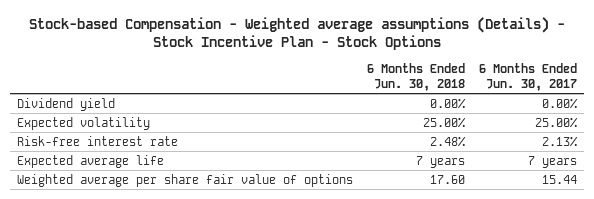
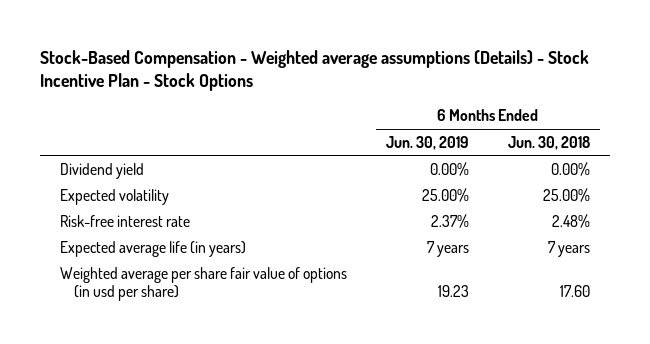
- Stock-based Compensation - Weighted average assumptions (Details) - Stock Incentive Plan - Stock Options
+ Stock-Based Compensation - Weighted average assumptions (Details) - Stock Incentive Plan - Stock Options
- | 6 Months Ended Jun. 30, 2018 | 6 Months Ended Jun. 30, 2017
+ | 6 Months Ended Jun. 30, 2019 | 6 Months Ended Jun. 30, 2018
- Expected average life | 7 years | 7 years
- Weighted average per share fair value of options | 17.60 | 15.44
+ Expected average life (in years) | 7 years | 7 years
+ Weighted average per share fair value of options (in usd per share) | 19.23 | 17.60

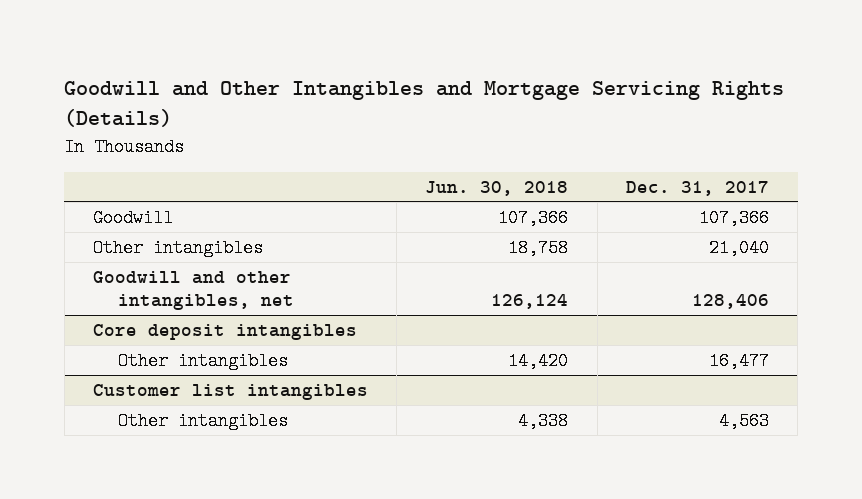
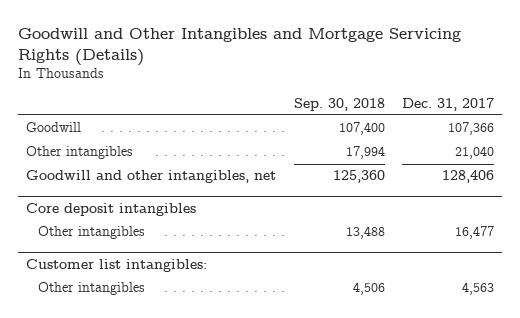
- | Jun. 30, 2018 | Dec. 31, 2017
+ | Sep. 30, 2018 | Dec. 31, 2017
- Customer list intangibles
+ Customer list intangibles:

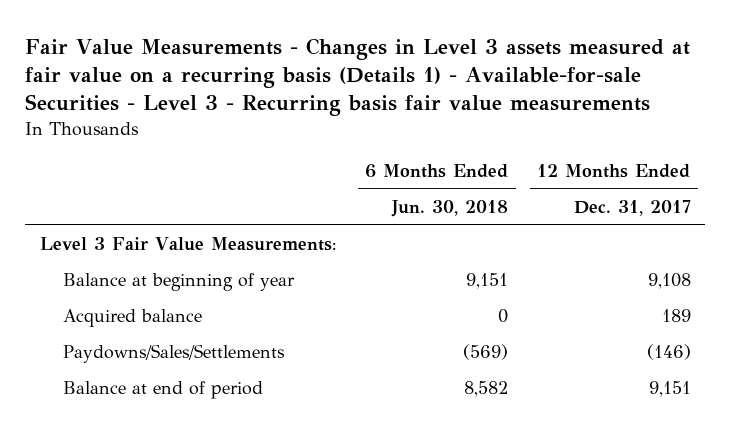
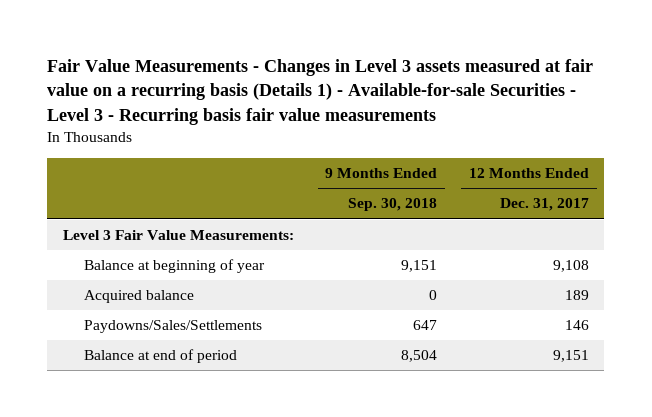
- | 6 Months Ended Jun. 30, 2018 | 12 Months Ended Dec. 31, 2017
+ | 9 Months Ended Sep. 30, 2018 | 12 Months Ended Dec. 31, 2017
- Paydowns/Sales/Settlements | (569) | (146)
+ Paydowns/Sales/Settlements | 647 | 146

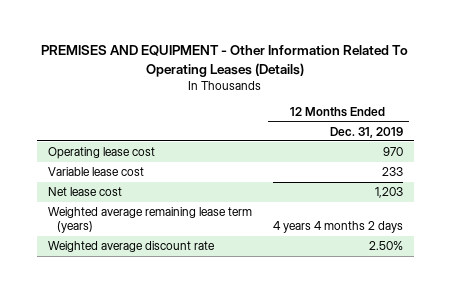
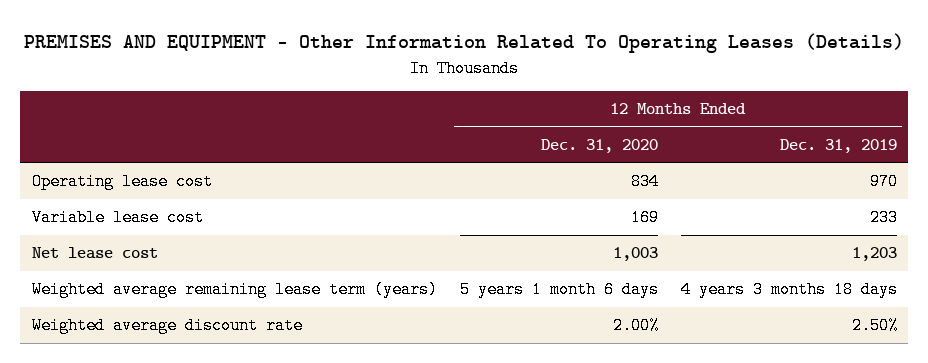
- | 12 Months Ended Dec. 31, 2019
+ | 12 Months Ended Dec. 31, 2020 | 12 Months Ended Dec. 31, 2019
- Weighted average remaining lease term (years) | 4 years 4 months 2 days
+ Weighted average remaining lease term (years) | 5 years 1 month 6 days | 4 years 3 months 18 days

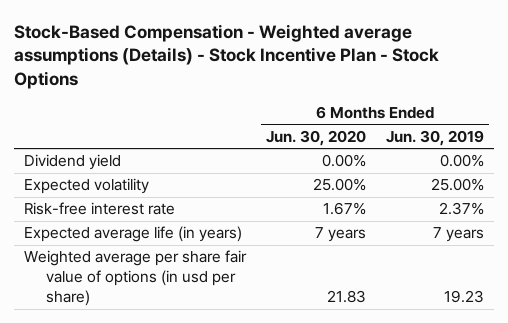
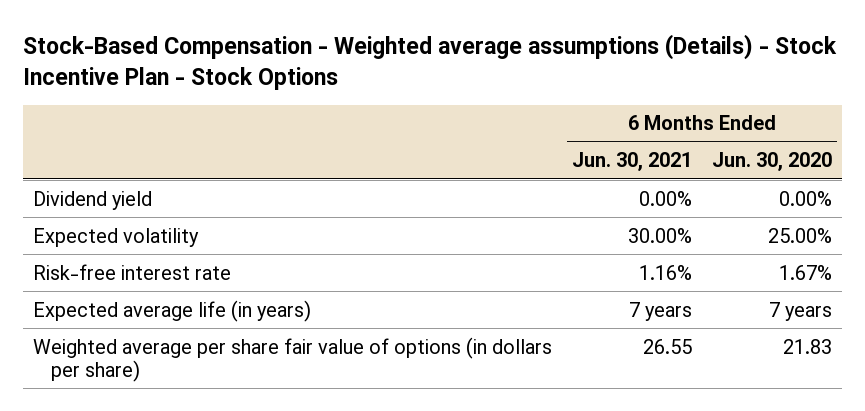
- | 6 Months Ended Jun. 30, 2020 | 6 Months Ended Jun. 30, 2019
+ | 6 Months Ended Jun. 30, 2021 | 6 Months Ended Jun. 30, 2020
- Weighted average per share fair value of options (in usd per share) | 21.83 | 19.23
+ Weighted average per share fair value of options (in dollars per share) | 26.55 | 21.83

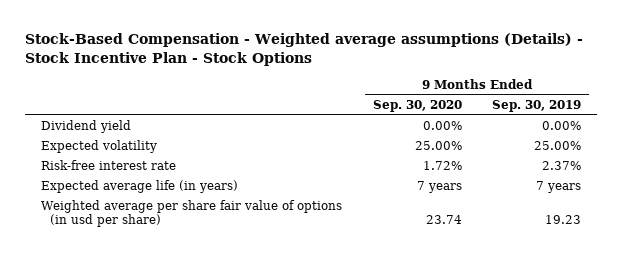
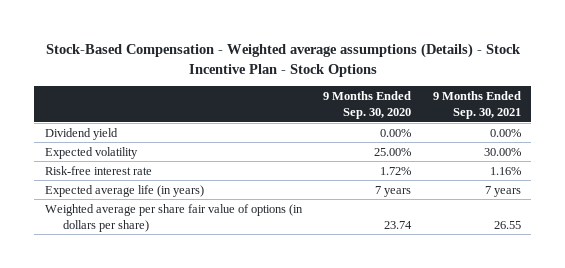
- | 9 Months Ended Sep. 30, 2020 | 9 Months Ended Sep. 30, 2019
+ | 9 Months Ended Sep. 30, 2020 | 9 Months Ended Sep. 30, 2021
- Weighted average per share fair value of options (in usd per share) | 23.74 | 19.23
+ Weighted average per share fair value of options (in dollars per share) | 23.74 | 26.55

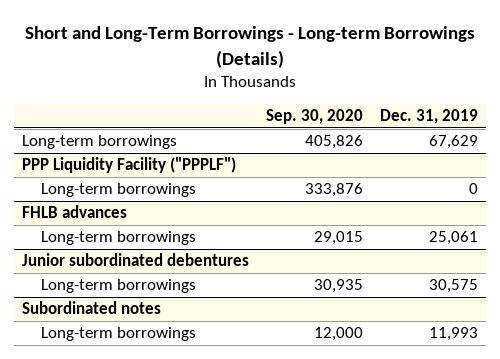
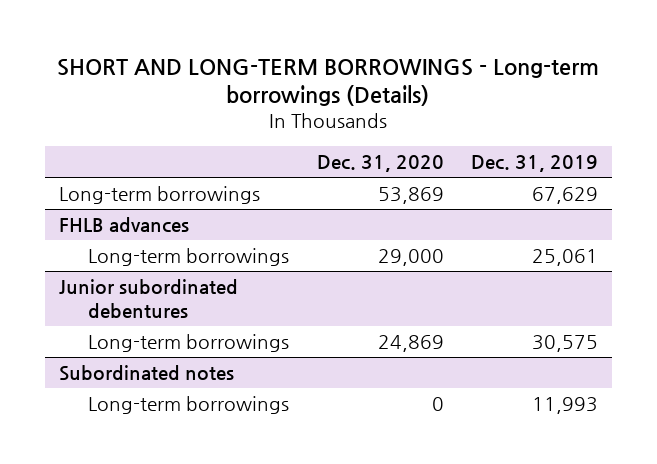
- Short and Long-Term Borrowings - Long-term Borrowings (Details)
+ SHORT AND LONG-TERM BORROWINGS - Long-term borrowings (Details)
- | Sep. 30, 2020 | Dec. 31, 2019
+ | Dec. 31, 2020 | Dec. 31, 2019
- PPP Liquidity Facility ("PPPLF")
- Long-term borrowings | 333,876 | 0

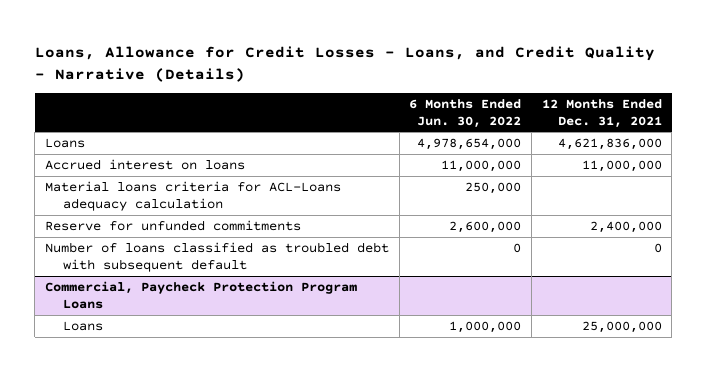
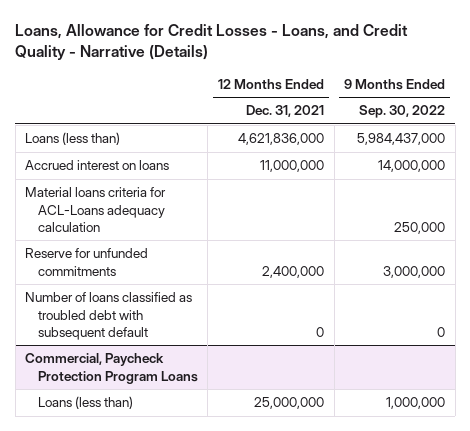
- | 6 Months Ended Jun. 30, 2022 | 12 Months Ended Dec. 31, 2021
+ | 12 Months Ended Dec. 31, 2021 | 9 Months Ended Sep. 30, 2022
- Loans | 4,978,654,000 | 4,621,836,000
+ Loans (less than) | 4,621,836,000 | 5,984,437,000
@ Commercial, Paycheck Protection Program Loans
- Loans | 1,000,000 | 25,000,000
+ Loans (less than) | 25,000,000 | 1,000,000

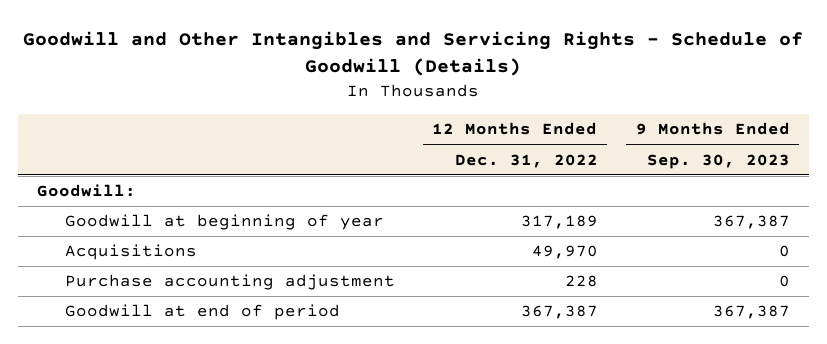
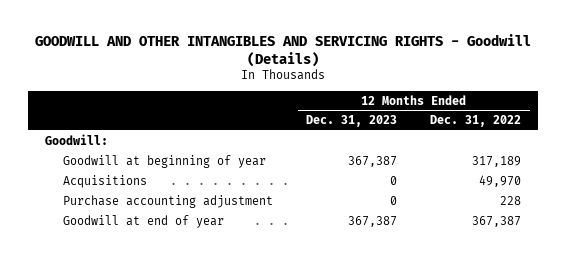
- Goodwill and Other Intangibles and Servicing Rights - Schedule of Goodwill (Details)
+ GOODWILL AND OTHER INTANGIBLES AND SERVICING RIGHTS - Goodwill (Details)
- | 12 Months Ended Dec. 31, 2022 | 9 Months Ended Sep. 30, 2023
+ | 12 Months Ended Dec. 31, 2023 | 12 Months Ended Dec. 31, 2022
- Goodwill at end of period | 367,387 | 367,387
+ Goodwill at end of year | 367,387 | 367,387

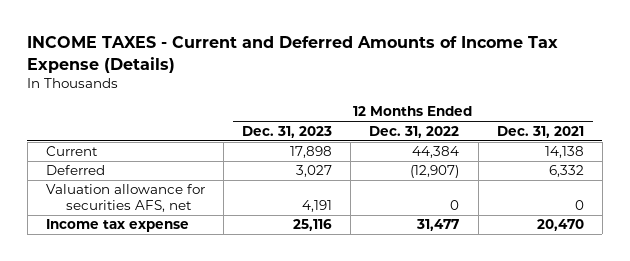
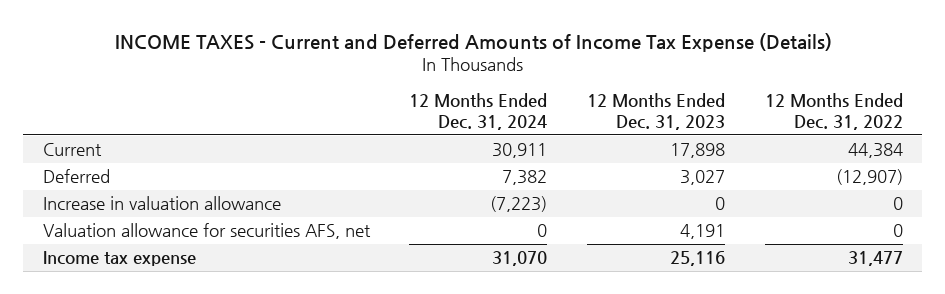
- | 12 Months Ended Dec. 31, 2023 | 12 Months Ended Dec. 31, 2022 | 12 Months Ended Dec. 31, 2021
+ | 12 Months Ended Dec. 31, 2024 | 12 Months Ended Dec. 31, 2023 | 12 Months Ended Dec. 31, 2022
+ Increase in valuation allowance | (7,223) | 0 | 0

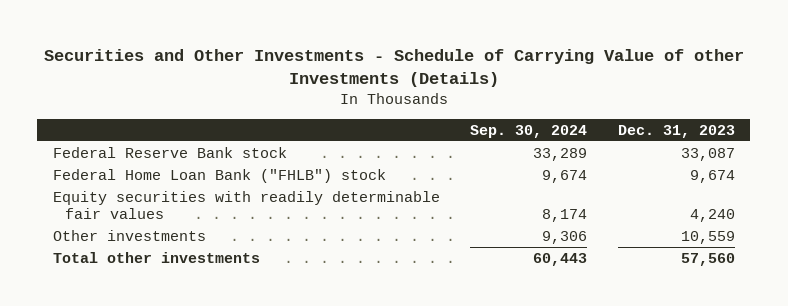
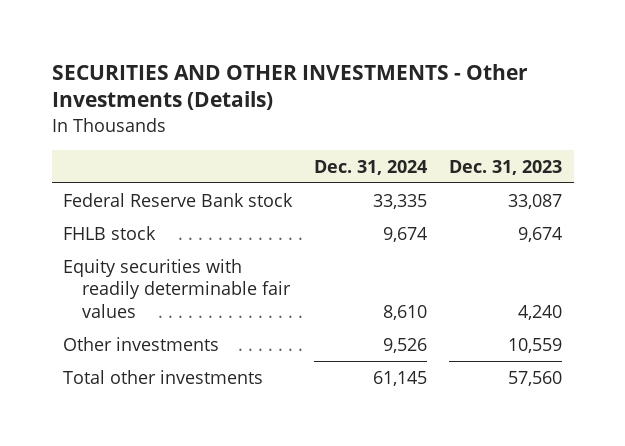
- Securities and Other Investments - Schedule of Carrying Value of other Investments (Details)
+ SECURITIES AND OTHER INVESTMENTS - Other Investments (Details)
- | Sep. 30, 2024 | Dec. 31, 2023
+ | Dec. 31, 2024 | Dec. 31, 2023
- Federal Home Loan Bank ("FHLB") stock | 9,674 | 9,674
+ FHLB stock | 9,674 | 9,674

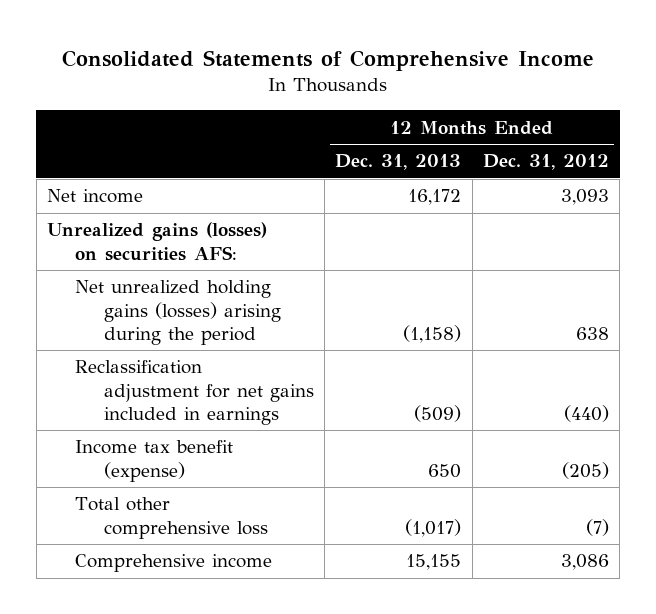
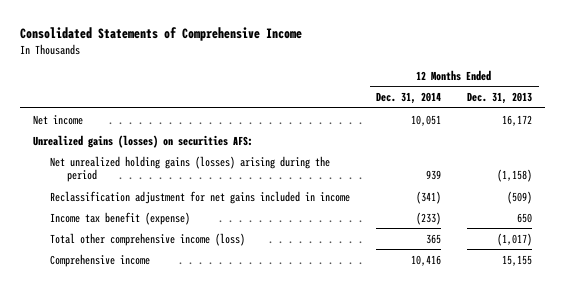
- | 12 Months Ended Dec. 31, 2013 | 12 Months Ended Dec. 31, 2012
+ | 12 Months Ended Dec. 31, 2014 | 12 Months Ended Dec. 31, 2013
- Reclassification adjustment for net gains included in earnings | (509) | (440)
+ Reclassification adjustment for net gains included in income | (341) | (509)
- Total other comprehensive loss | (1,017) | (7)
+ Total other comprehensive income (loss) | 365 | (1,017)

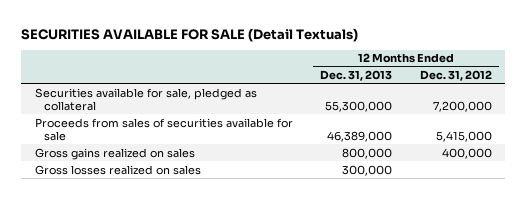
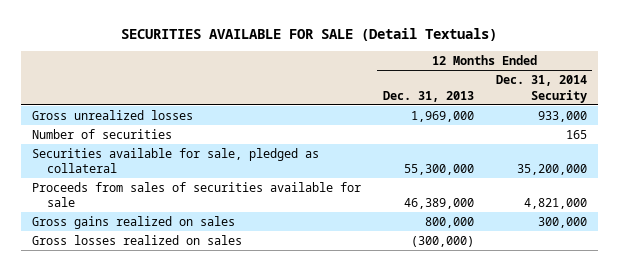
- | 12 Months Ended Dec. 31, 2013 | 12 Months Ended Dec. 31, 2012
+ | 12 Months Ended Dec. 31, 2013 | 12 Months Ended Dec. 31, 2014 Security
+ Gross unrealized losses | 1,969,000 | 933,000
+ Number of securities | | 165
- Gross losses realized on sales | 300,000 |
+ Gross losses realized on sales | (300,000) |

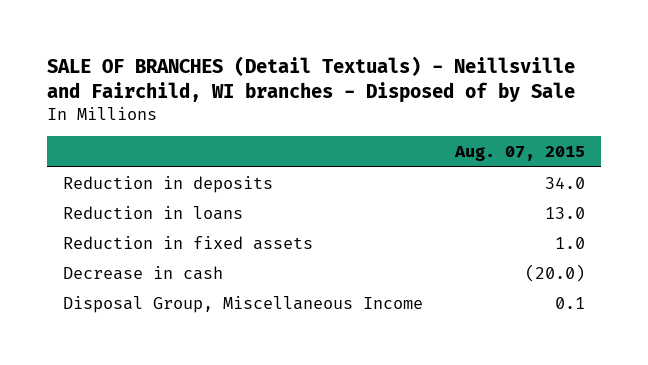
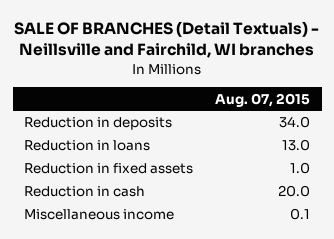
- SALE OF BRANCHES (Detail Textuals) - Neillsville and Fairchild, WI branches - Disposed of by Sale
+ SALE OF BRANCHES (Detail Textuals) - Neillsville and Fairchild, WI branches
- Decrease in cash | (20.0)
- Disposal Group, Miscellaneous Income | 0.1
+ Reduction in cash | 20.0
+ Miscellaneous income | 0.1

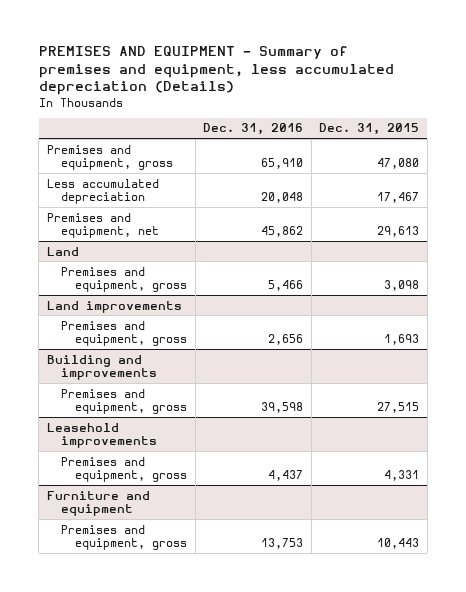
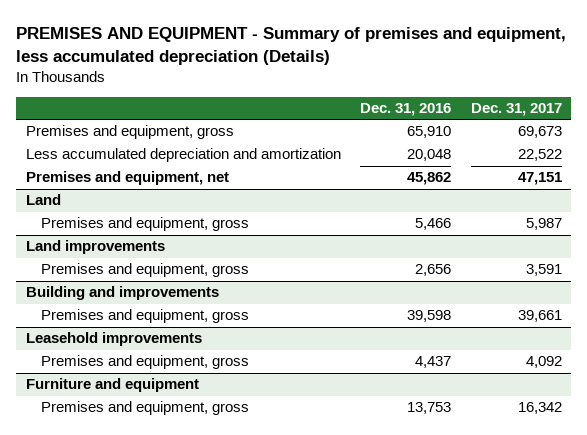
- | Dec. 31, 2016 | Dec. 31, 2015
+ | Dec. 31, 2016 | Dec. 31, 2017
- Less accumulated depreciation | 20,048 | 17,467
+ Less accumulated depreciation and amortization | 20,048 | 22,522

